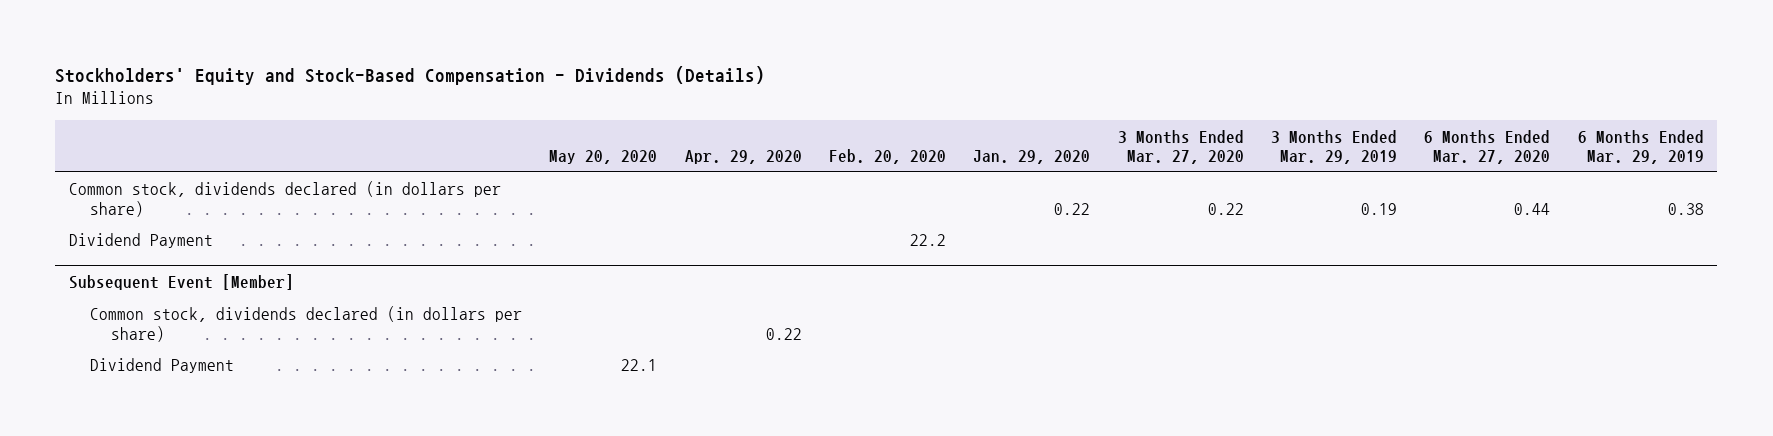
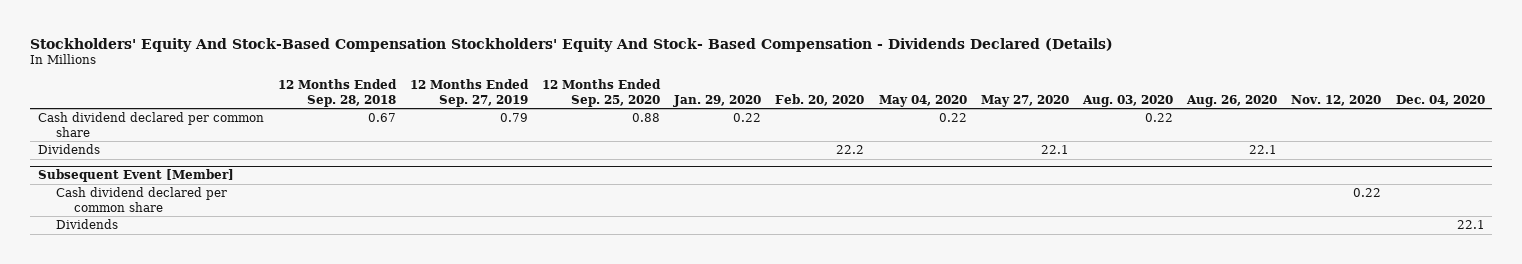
- Stockholders' Equity and Stock-Based Compensation - Dividends (Details)
+ Stockholders' Equity And Stock-Based Compensation Stockholders' Equity And Stock- Based Compensation - Dividends Declared (Details)
- | May 20, 2020 | Apr. 29, 2020 | Feb. 20, 2020 | Jan. 29, 2020 | 3 Months Ended Mar. 27, 2020 | 3 Months Ended Mar. 29, 2019 | 6 Months Ended Mar. 27, 2020 | 6 Months Ended Mar. 29, 2019
+ | 12 Months Ended Sep. 28, 2018 | 12 Months Ended Sep. 27, 2019 | 12 Months Ended Sep. 25, 2020 | Jan. 29, 2020 | Feb. 20, 2020 | May 04, 2020 | May 27, 2020 | Aug. 03, 2020 | Aug. 26, 2020 | Nov. 12, 2020 | Dec. 04, 2020
- Common stock, dividends declared (in dollars per share) | | | | 0.22 | 0.22 | 0.19 | 0.44 | 0.38
- Dividend Payment | | | 22.2 | | | | |
+ Cash dividend declared per common share | 0.67 | 0.79 | 0.88 | 0.22 | | 0.22 | | 0.22 | | |
+ Dividends | | | | | 22.2 | | 22.1 | | 22.1 | |
@ Subsequent Event [Member]
- Common stock, dividends declared (in dollars per share) | | 0.22 | | | | | |
- Dividend Payment | 22.1 | | | | | | |
+ Cash dividend declared per common share | | | | | | | | | | 0.22 |
+ Dividends | | | | | | | | | | | 22.1

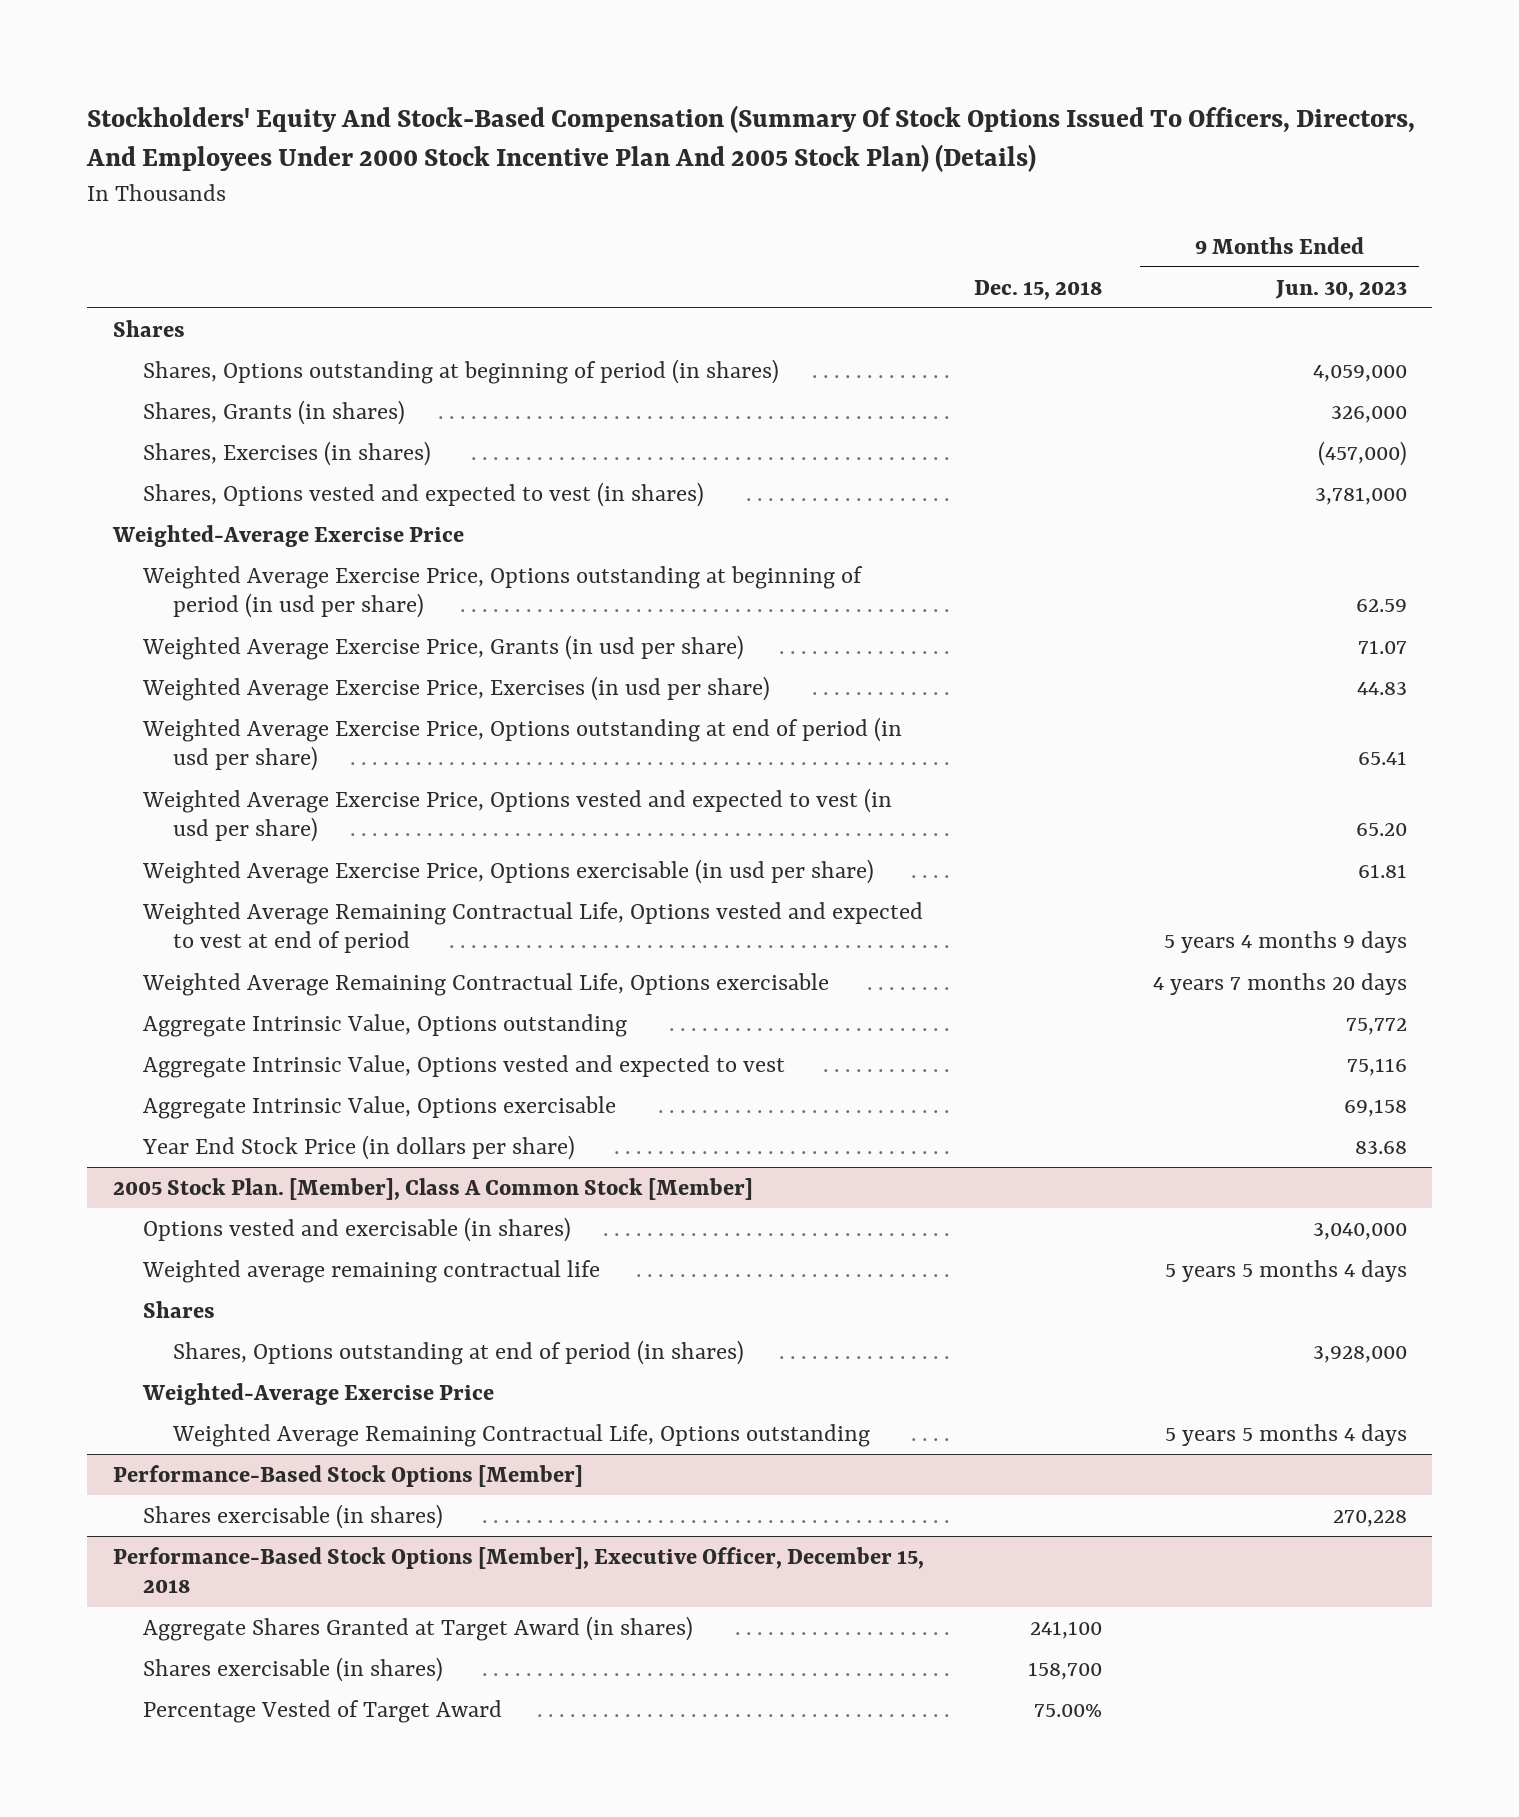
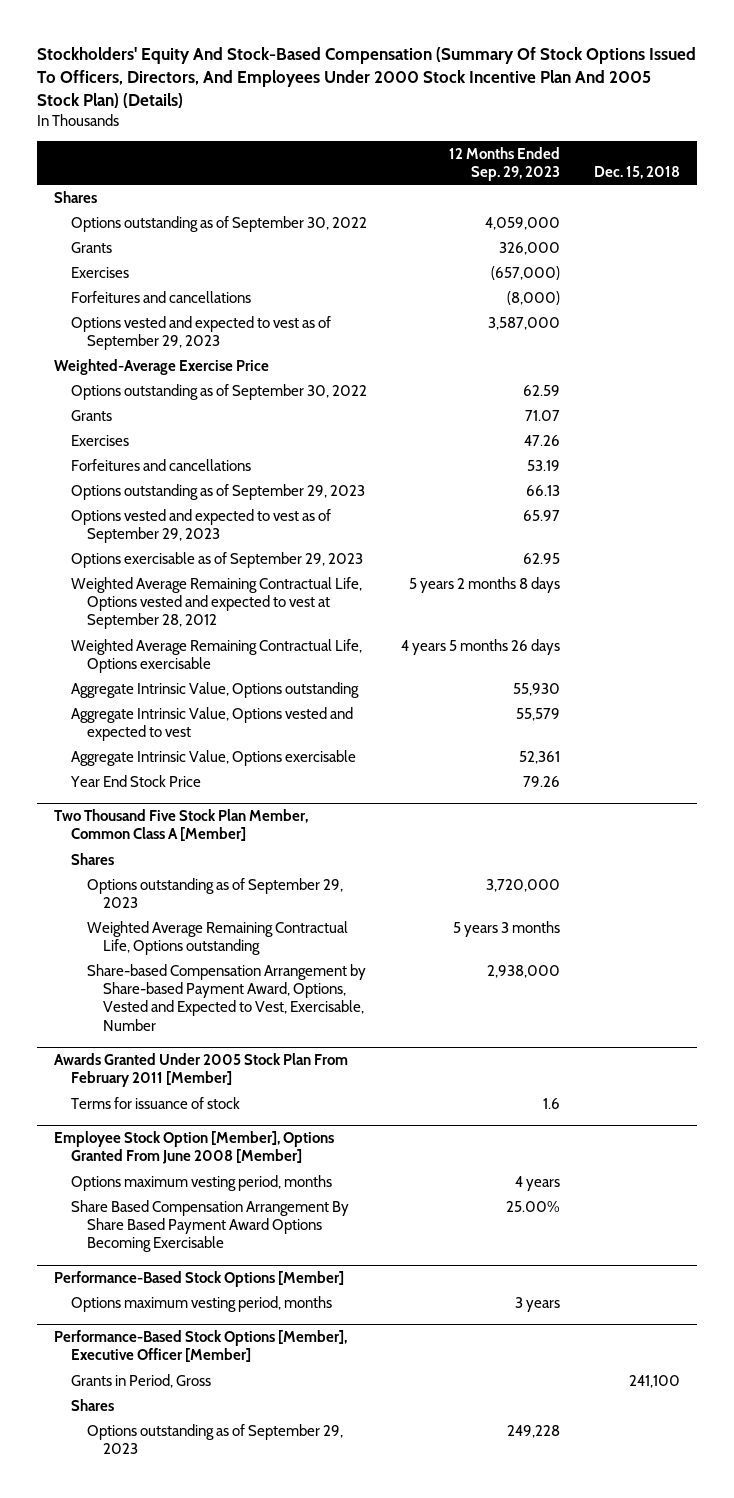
- | Dec. 15, 2018 | 9 Months Ended Jun. 30, 2023
+ | 12 Months Ended Sep. 29, 2023 | Dec. 15, 2018
- Shares, Options outstanding at beginning of period (in shares) | | 4,059,000
- Shares, Grants (in shares) | | 326,000
- Shares, Exercises (in shares) | | (457,000)
- Shares, Options vested and expected to vest (in shares) | | 3,781,000
+ Options outstanding as of September 30, 2022 | 4,059,000 |
+ Grants | 326,000 |
+ Exercises | (657,000) |
+ Forfeitures and cancellations | (8,000) |
+ Options vested and expected to vest as of September 29, 2023 | 3,587,000 |
- Weighted Average Exercise Price, Options outstanding at beginning of period (in usd per share) | | 62.59
- Weighted Average Exercise Price, Grants (in usd per share) | | 71.07
- Weighted Average Exercise Price, Exercises (in usd per share) | | 44.83
- Weighted Average Exercise Price, Options outstanding at end of period (in usd per share) | | 65.41
- Weighted Average Exercise Price, Options vested and expected to vest (in usd per share) | | 65.20
- Weighted Average Exercise Price, Options exercisable (in usd per share) | | 61.81
- Weighted Average Remaining Contractual Life, Options vested and expected to vest at end of period | | 5 years 4 months 9 days
+ Options outstanding as of September 30, 2022 | 62.59 |
+ Grants | 71.07 |
+ Exercises | 47.26 |
+ Forfeitures and cancellations | 53.19 |
+ Options outstanding as of September 29, 2023 | 66.13 |
+ Options vested and expected to vest as of September 29, 2023 | 65.97 |
+ Options exercisable as of September 29, 2023 | 62.95 |
+ Weighted Average Remaining Contractual Life, Options vested and expected to vest at September 28, 2012 | 5 years 2 months 8 days |
- Year End Stock Price (in dollars per share) | | 83.68
- 2005 Stock Plan. [Member], Class A Common Stock [Member]
- Options vested and exercisable (in shares) | | 3,040,000
- Weighted average remaining contractual life | | 5 years 5 months 4 days
+ Year End Stock Price | 79.26 |
+ Two Thousand Five Stock Plan Member, Common Class A [Member]
- Shares, Options outstanding at end of period (in shares) | | 3,928,000
- Weighted-Average Exercise Price
+ Options outstanding as of September 29, 2023 | 3,720,000 |
+ Share-based Compensation Arrangement by Share-based Payment Award, Options, Vested and Expected to Vest, Exercisable, Number | 2,938,000 |
+ Awards Granted Under 2005 Stock Plan From February 2011 [Member]
+ Terms for issuance of stock | 1.6 |
+ Employee Stock Option [Member], Options Granted From June 2008 [Member]
+ Options maximum vesting period, months | 4 years |
+ Share Based Compensation Arrangement By Share Based Payment Award Options Becoming Exercisable | 25.00% |
@ Performance-Based Stock Options [Member]
- Shares exercisable (in shares) | | 270,228
- Performance-Based Stock Options [Member], Executive Officer, December 15, 2018
- Aggregate Shares Granted at Target Award (in shares) | 241,100 |
- Shares exercisable (in shares) | 158,700 |
- Percentage Vested of Target Award | 75.00% |
@ Performance-Based Stock Options [Member]
+ Options maximum vesting period, months | 3 years |
+ Performance-Based Stock Options [Member], Executive Officer [Member]
+ Grants in Period, Gross | | 241,100
+ Shares
+ Options outstanding as of September 29, 2023 | 249,228 |

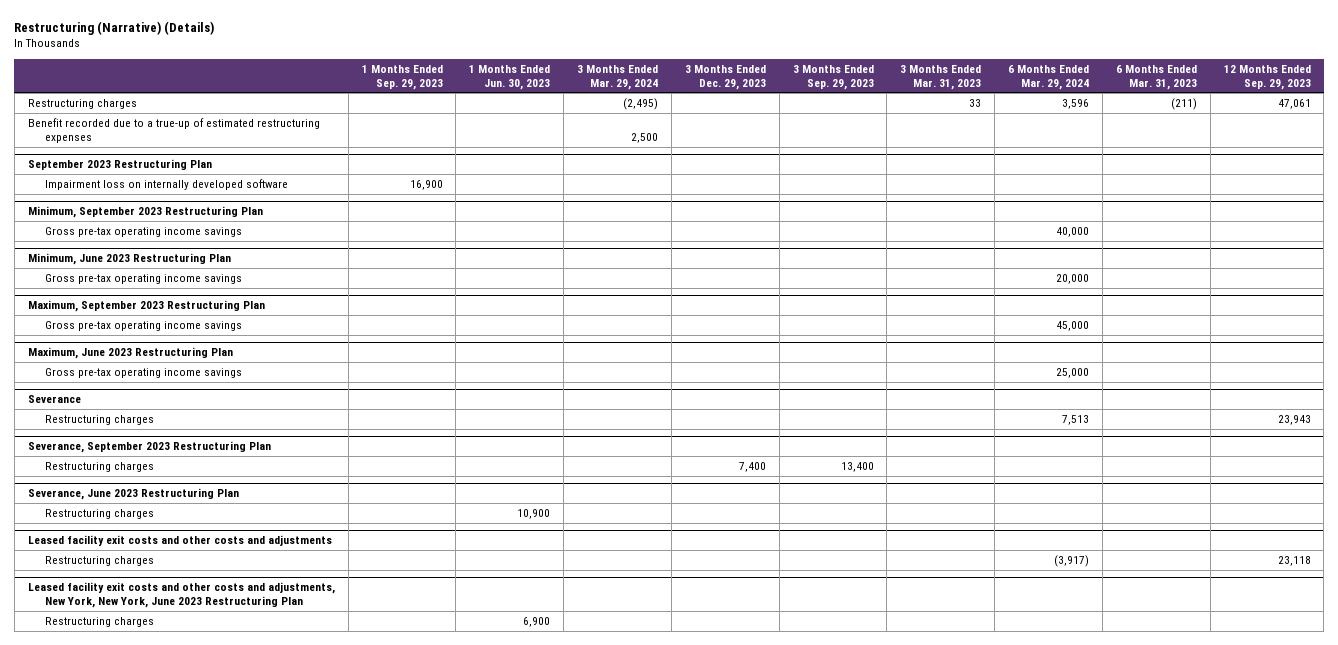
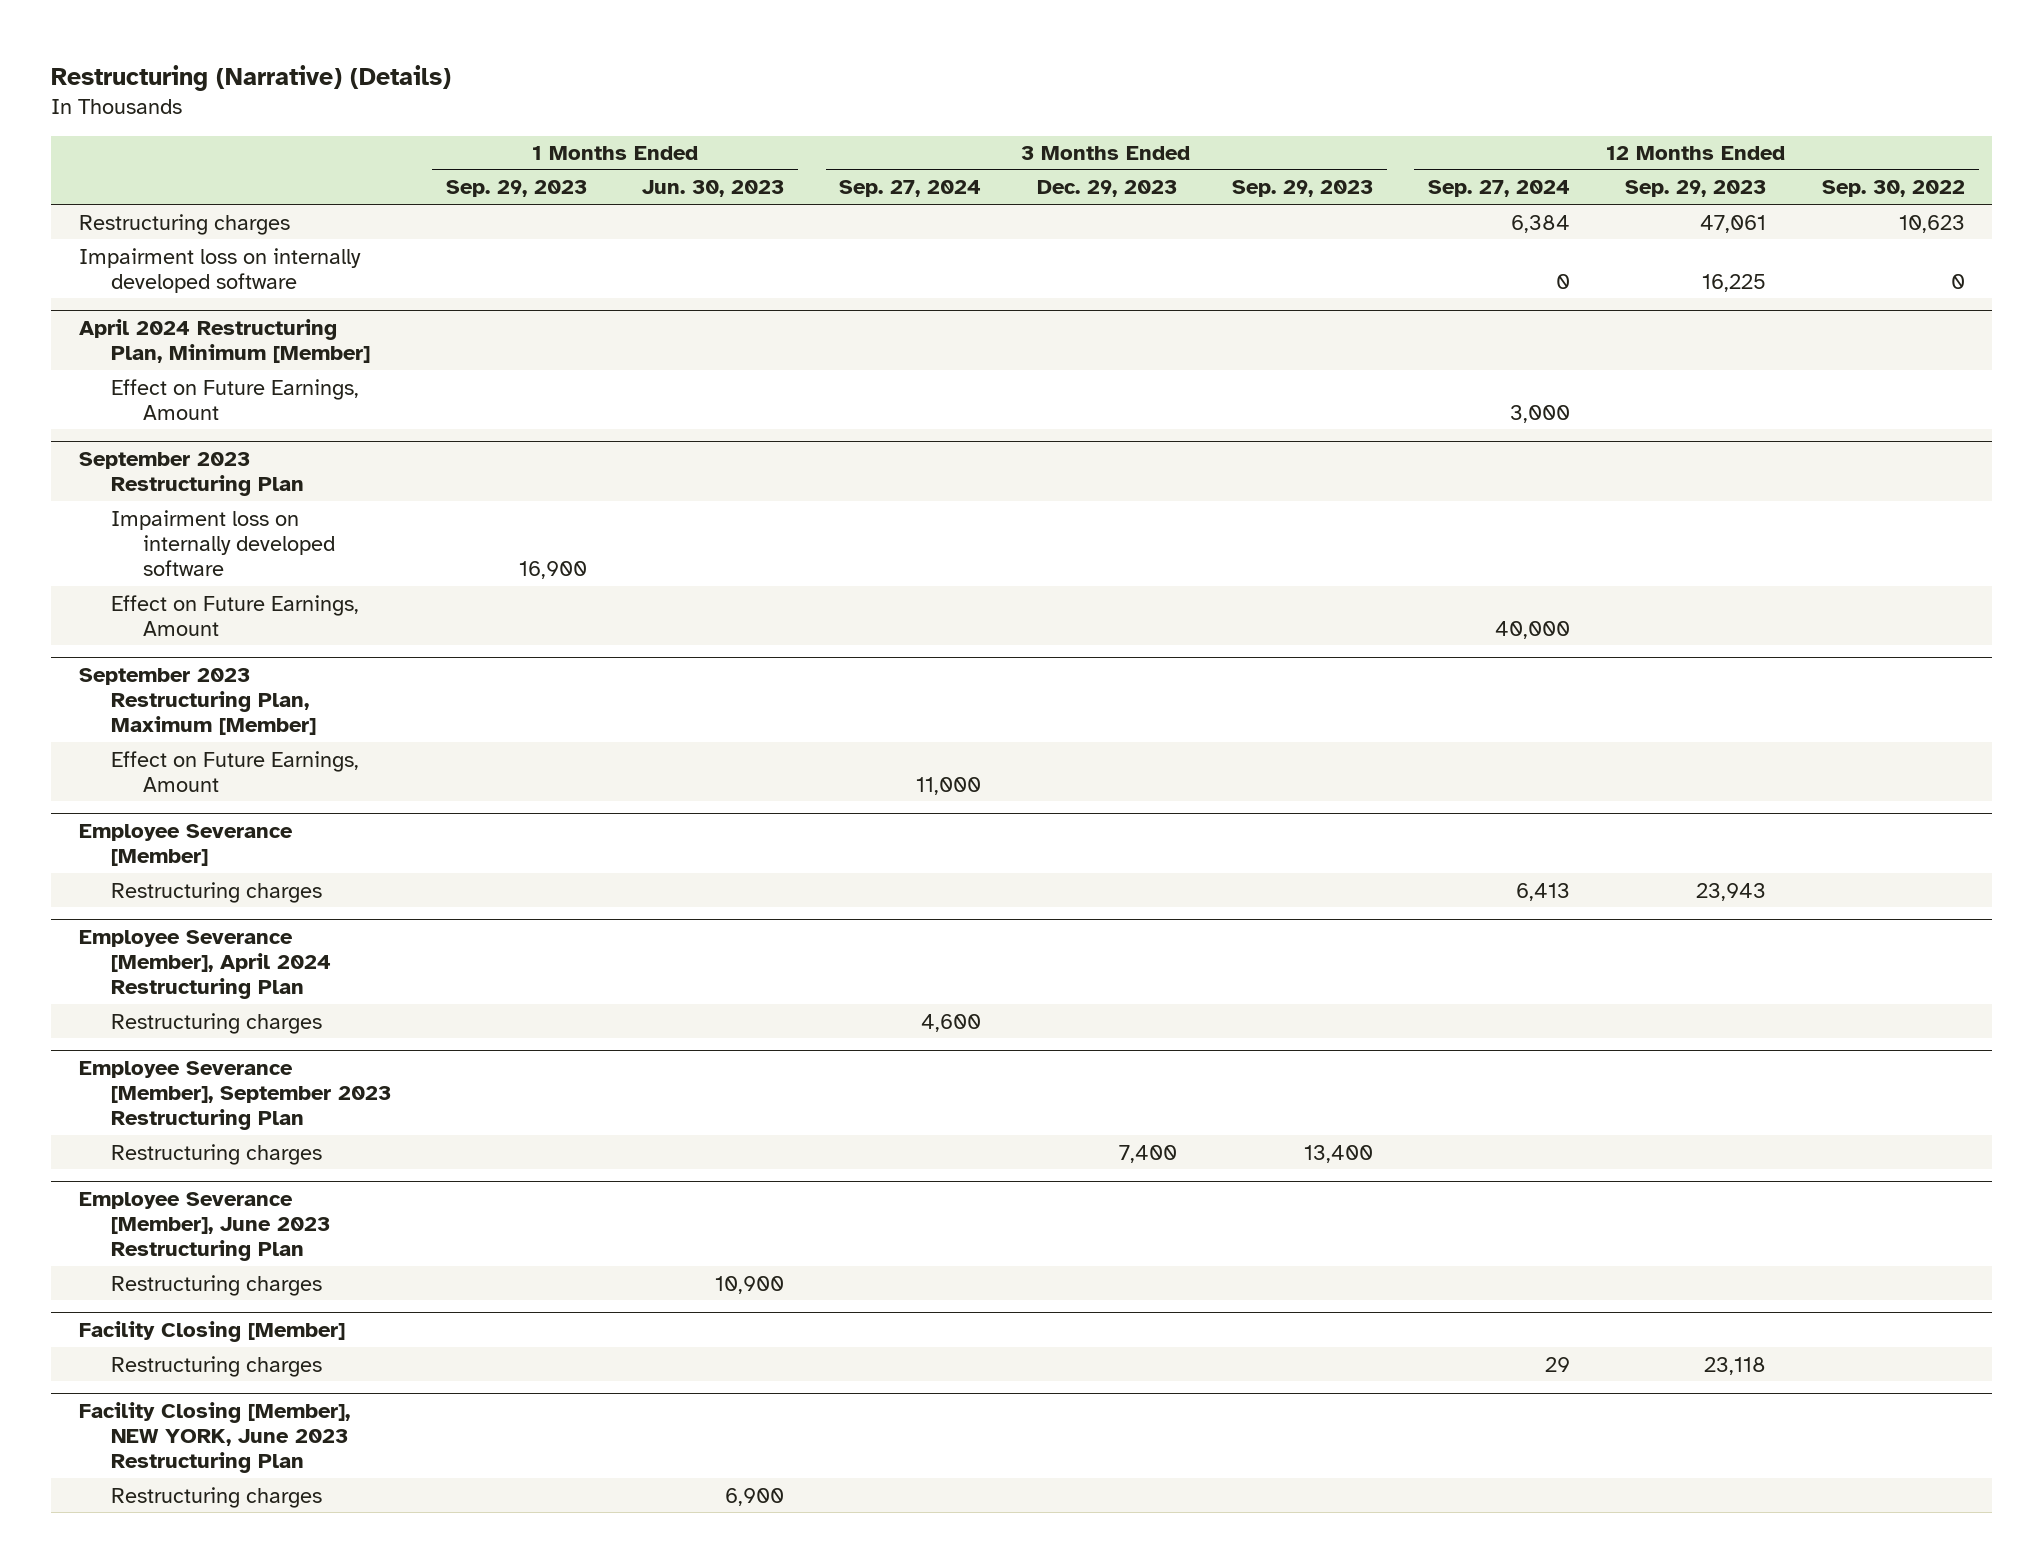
- | 1 Months Ended Sep. 29, 2023 | 1 Months Ended Jun. 30, 2023 | 3 Months Ended Mar. 29, 2024 | 3 Months Ended Dec. 29, 2023 | 3 Months Ended Sep. 29, 2023 | 3 Months Ended Mar. 31, 2023 | 6 Months Ended Mar. 29, 2024 | 6 Months Ended Mar. 31, 2023 | 12 Months Ended Sep. 29, 2023
+ | 1 Months Ended Sep. 29, 2023 | 1 Months Ended Jun. 30, 2023 | 3 Months Ended Sep. 27, 2024 | 3 Months Ended Dec. 29, 2023 | 3 Months Ended Sep. 29, 2023 | 12 Months Ended Sep. 27, 2024 | 12 Months Ended Sep. 29, 2023 | 12 Months Ended Sep. 30, 2022
- Benefit recorded due to a true-up of estimated restructuring expenses | | | 2,500 | | | | | |
+ Impairment loss on internally developed software | | | | | | 0 | 16,225 | 0
+ April 2024 Restructuring Plan, Minimum [Member]
+ Effect on Future Earnings, Amount | | | | | | 3,000 | |
- Minimum, September 2023 Restructuring Plan
- Gross pre-tax operating income savings | | | | | | | 40,000 | |
- Minimum, June 2023 Restructuring Plan
- Gross pre-tax operating income savings | | | | | | | 20,000 | |
- Maximum, September 2023 Restructuring Plan
- Gross pre-tax operating income savings | | | | | | | 45,000 | |
- Maximum, June 2023 Restructuring Plan
- Gross pre-tax operating income savings | | | | | | | 25,000 | |
- Severance
@ September 2023 Restructuring Plan
+ Effect on Future Earnings, Amount | | | | | | 40,000 | |
+ September 2023 Restructuring Plan, Maximum [Member]
+ Effect on Future Earnings, Amount | | | 11,000 | | | | |
+ Employee Severance [Member]
- Severance, September 2023 Restructuring Plan
+ Employee Severance [Member], April 2024 Restructuring Plan
+ Restructuring charges | | | 4,600 | | | | |
+ Employee Severance [Member], September 2023 Restructuring Plan
- Severance, June 2023 Restructuring Plan
+ Employee Severance [Member], June 2023 Restructuring Plan
- Leased facility exit costs and other costs and adjustments
+ Facility Closing [Member]
- Leased facility exit costs and other costs and adjustments, New York, New York, June 2023 Restructuring Plan
+ Facility Closing [Member], NEW YORK, June 2023 Restructuring Plan

